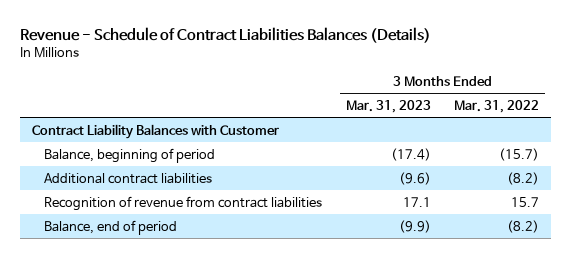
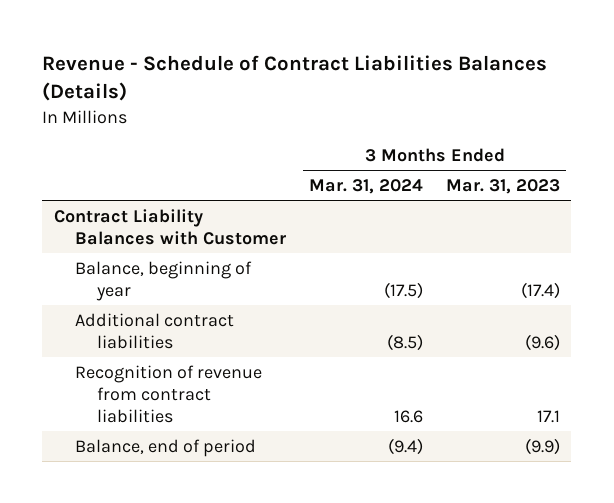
- | 3 Months Ended Mar. 31, 2023 | 3 Months Ended Mar. 31, 2022
+ | 3 Months Ended Mar. 31, 2024 | 3 Months Ended Mar. 31, 2023
- Balance, beginning of period | (17.4) | (15.7)
+ Balance, beginning of year | (17.5) | (17.4)

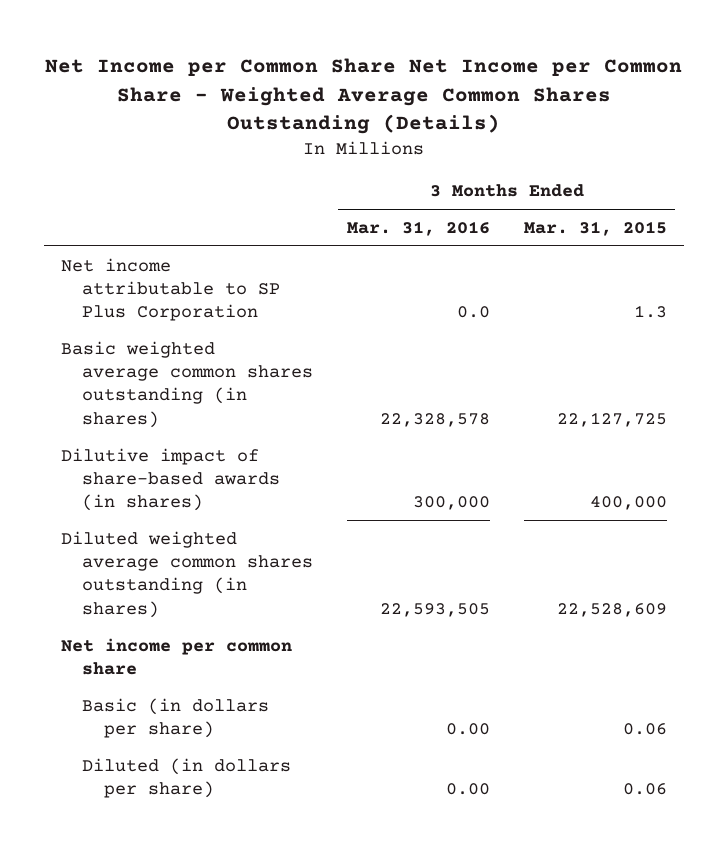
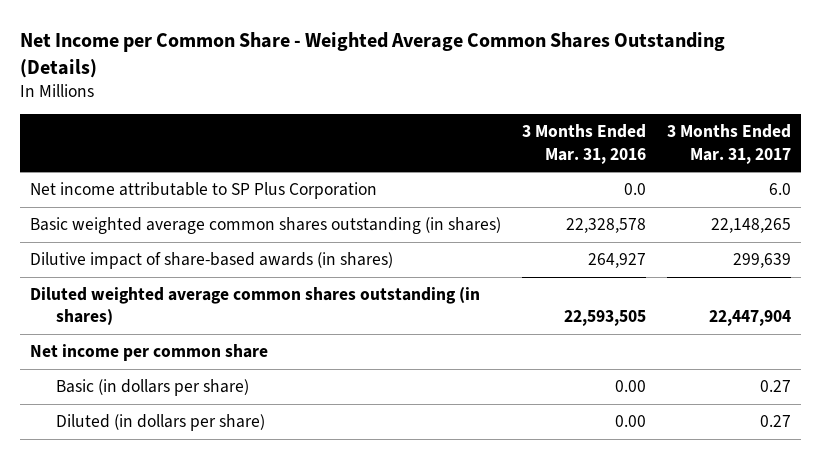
- Net Income per Common Share Net Income per Common Share - Weighted Average Common Shares Outstanding (Details)
+ Net Income per Common Share - Weighted Average Common Shares Outstanding (Details)
- | 3 Months Ended Mar. 31, 2016 | 3 Months Ended Mar. 31, 2015
+ | 3 Months Ended Mar. 31, 2016 | 3 Months Ended Mar. 31, 2017
- Dilutive impact of share-based awards (in shares) | 300,000 | 400,000
+ Dilutive impact of share-based awards (in shares) | 264,927 | 299,639

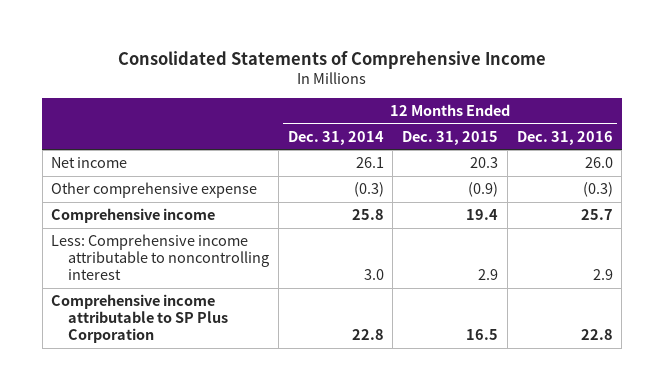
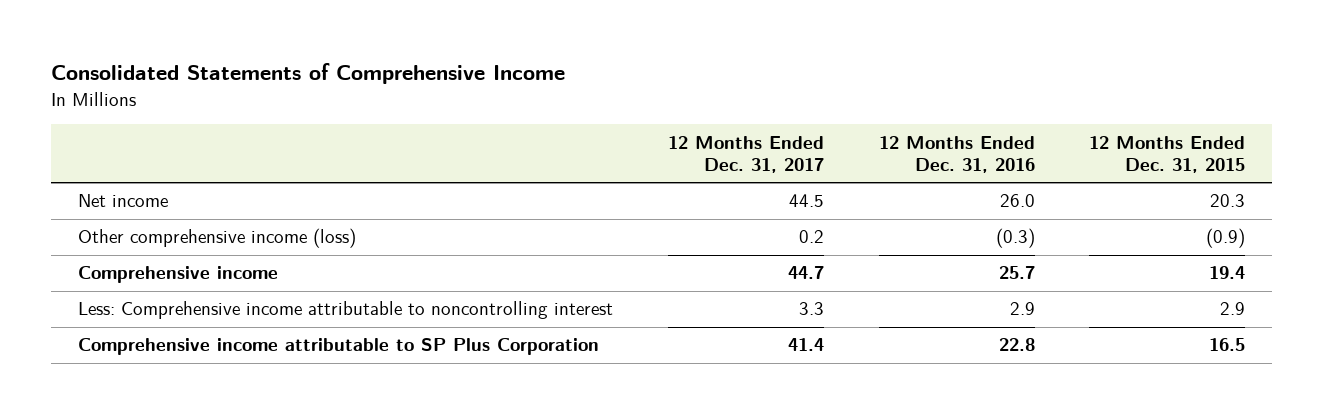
- | 12 Months Ended Dec. 31, 2014 | 12 Months Ended Dec. 31, 2015 | 12 Months Ended Dec. 31, 2016
+ | 12 Months Ended Dec. 31, 2017 | 12 Months Ended Dec. 31, 2016 | 12 Months Ended Dec. 31, 2015
- Other comprehensive expense | (0.3) | (0.9) | (0.3)
+ Other comprehensive income (loss) | 0.2 | (0.3) | (0.9)

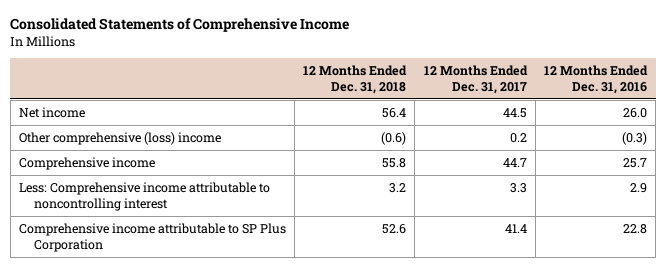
- | 12 Months Ended Dec. 31, 2017 | 12 Months Ended Dec. 31, 2016 | 12 Months Ended Dec. 31, 2015
+ | 12 Months Ended Dec. 31, 2018 | 12 Months Ended Dec. 31, 2017 | 12 Months Ended Dec. 31, 2016
- Other comprehensive income (loss) | 0.2 | (0.3) | (0.9)
+ Other comprehensive (loss) income | (0.6) | 0.2 | (0.3)

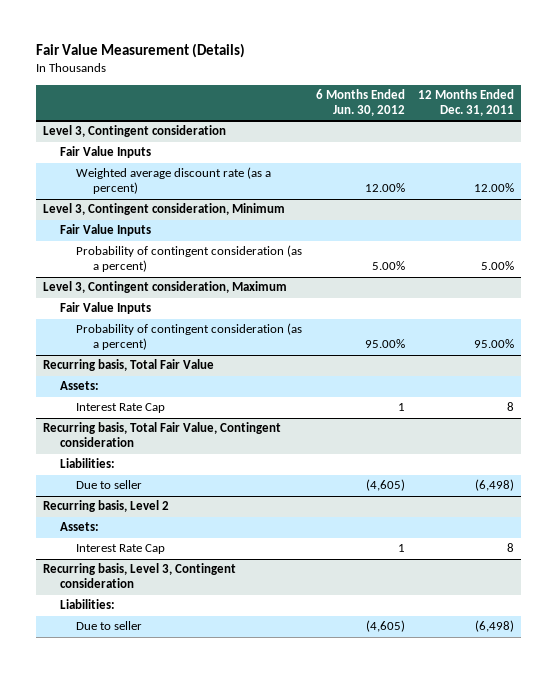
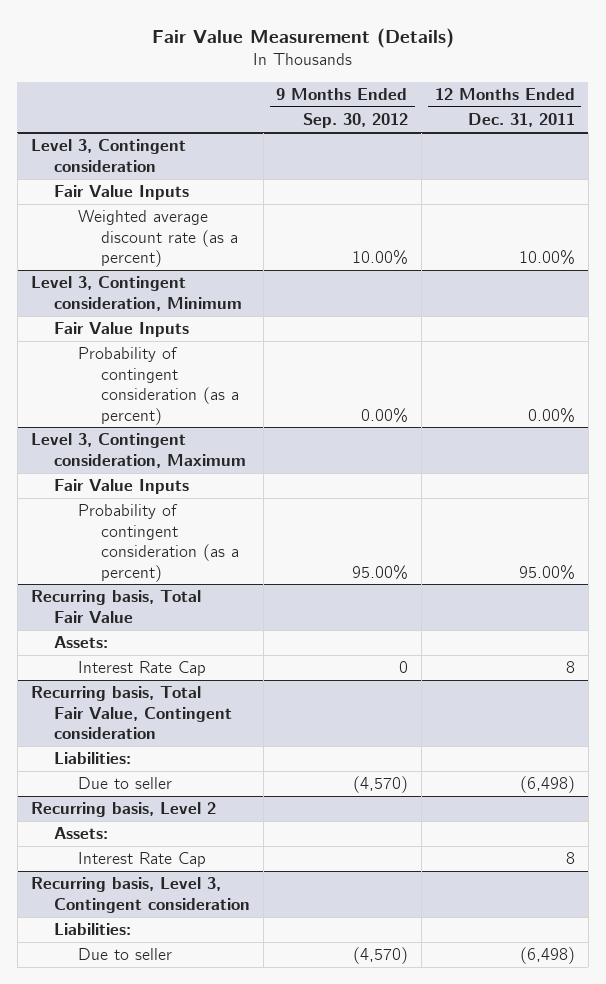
- | 6 Months Ended Jun. 30, 2012 | 12 Months Ended Dec. 31, 2011
+ | 9 Months Ended Sep. 30, 2012 | 12 Months Ended Dec. 31, 2011
@ Level 3, Contingent consideration
- Weighted average discount rate (as a percent) | 12.00% | 12.00%
+ Weighted average discount rate (as a percent) | 10.00% | 10.00%
@ Level 3, Contingent consideration, Minimum
- Probability of contingent consideration (as a percent) | 5.00% | 5.00%
+ Probability of contingent consideration (as a percent) | 0.00% | 0.00%

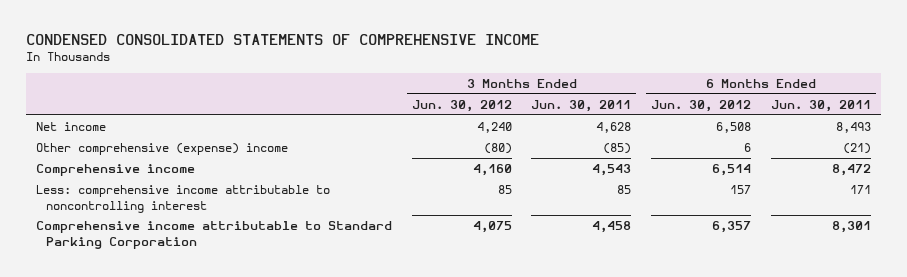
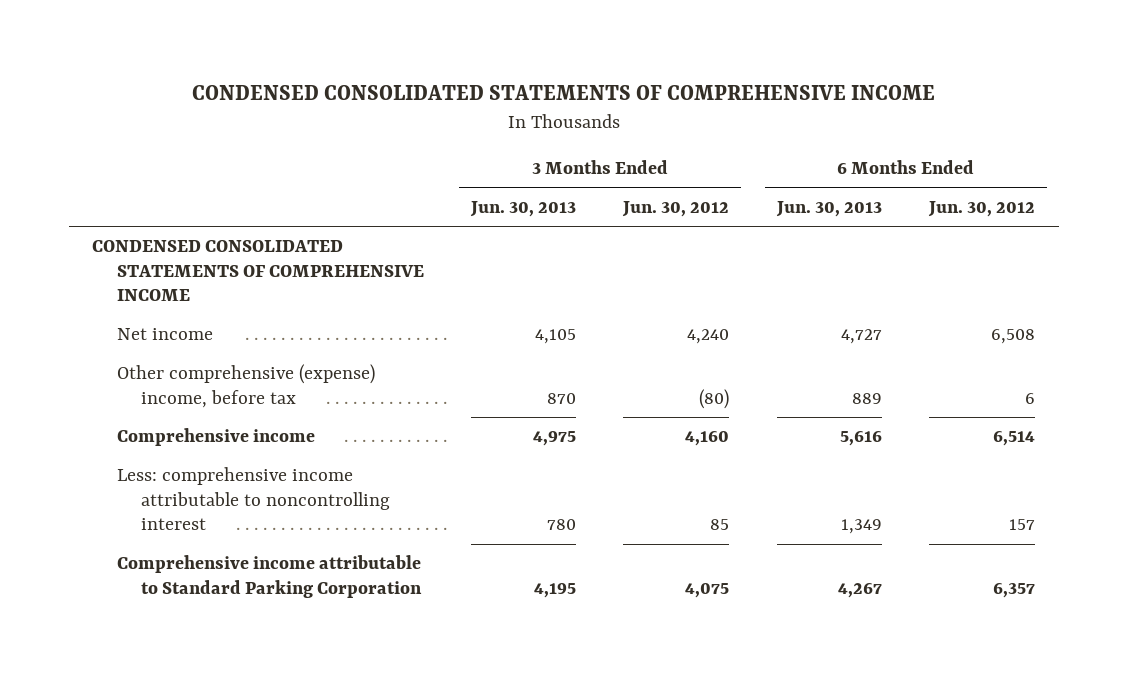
- | 3 Months Ended Jun. 30, 2012 | 3 Months Ended Jun. 30, 2011 | 6 Months Ended Jun. 30, 2012 | 6 Months Ended Jun. 30, 2011
+ | 3 Months Ended Jun. 30, 2013 | 3 Months Ended Jun. 30, 2012 | 6 Months Ended Jun. 30, 2013 | 6 Months Ended Jun. 30, 2012
+ CONDENSED CONSOLIDATED STATEMENTS OF COMPREHENSIVE INCOME
- Other comprehensive (expense) income | (80) | (85) | 6 | (21)
+ Other comprehensive (expense) income, before tax | 870 | (80) | 889 | 6

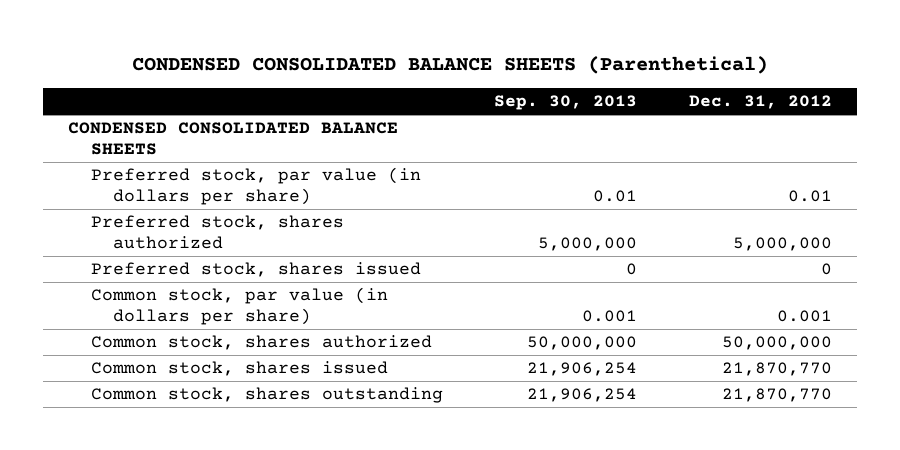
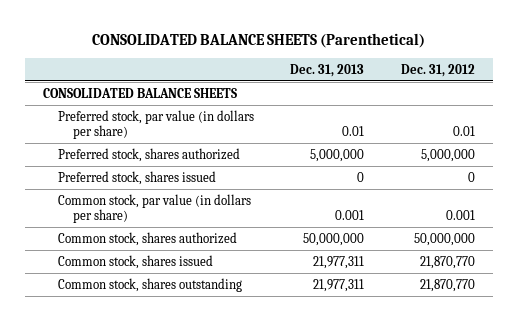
- CONDENSED CONSOLIDATED BALANCE SHEETS (Parenthetical)
+ CONSOLIDATED BALANCE SHEETS (Parenthetical)
- | Sep. 30, 2013 | Dec. 31, 2012
+ | Dec. 31, 2013 | Dec. 31, 2012
- CONDENSED CONSOLIDATED BALANCE SHEETS
+ CONSOLIDATED BALANCE SHEETS

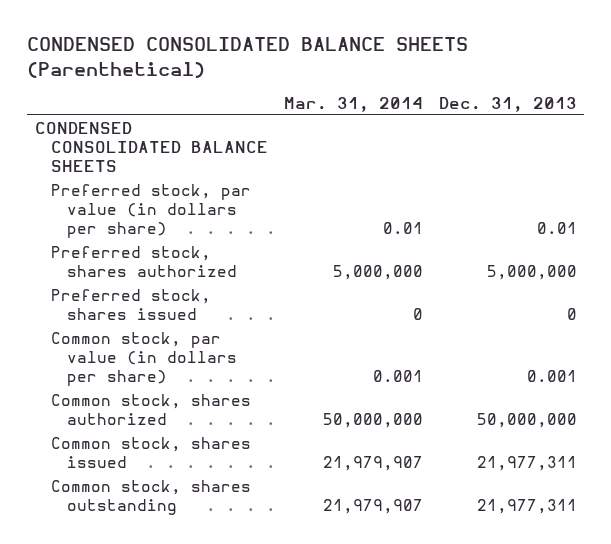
- CONSOLIDATED BALANCE SHEETS (Parenthetical)
+ CONDENSED CONSOLIDATED BALANCE SHEETS (Parenthetical)
- | Dec. 31, 2013 | Dec. 31, 2012
+ | Mar. 31, 2014 | Dec. 31, 2013
- CONSOLIDATED BALANCE SHEETS
+ CONDENSED CONSOLIDATED BALANCE SHEETS

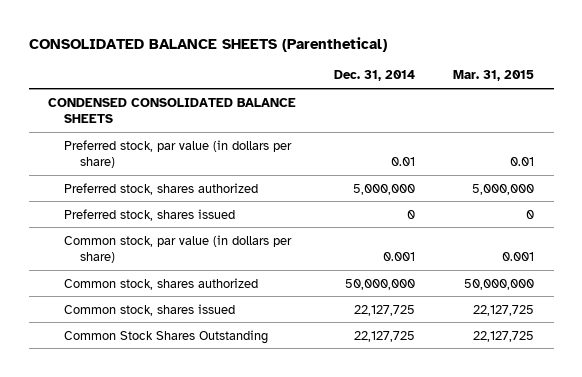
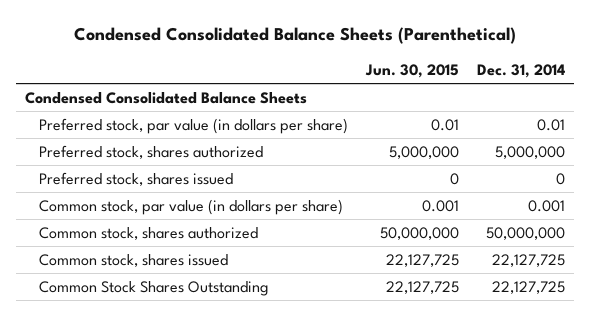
- CONSOLIDATED BALANCE SHEETS (Parenthetical)
+ Condensed Consolidated Balance Sheets (Parenthetical)
- | Dec. 31, 2014 | Mar. 31, 2015
+ | Jun. 30, 2015 | Dec. 31, 2014
- CONDENSED CONSOLIDATED BALANCE SHEETS
+ Condensed Consolidated Balance Sheets

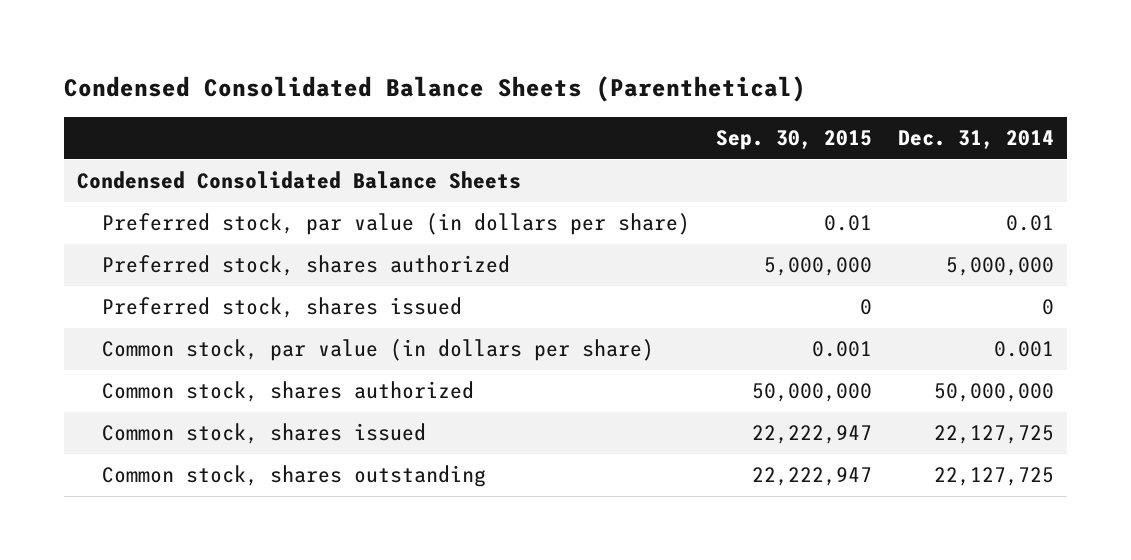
- | Jun. 30, 2015 | Dec. 31, 2014
+ | Sep. 30, 2015 | Dec. 31, 2014
- Common Stock Shares Outstanding | 22,127,725 | 22,127,725
+ Common stock, shares outstanding | 22,222,947 | 22,127,725

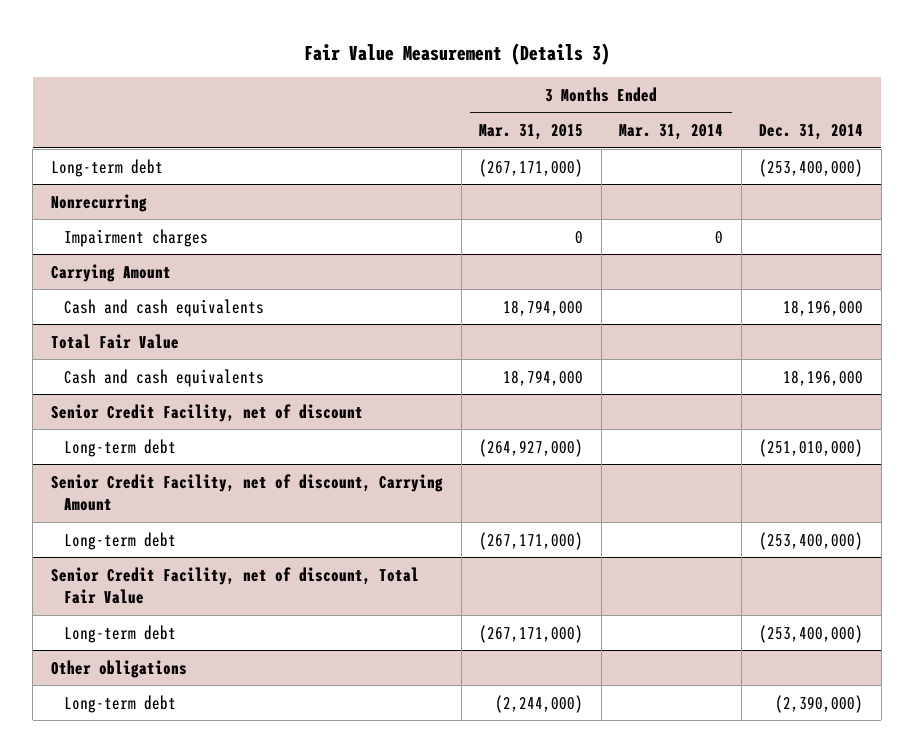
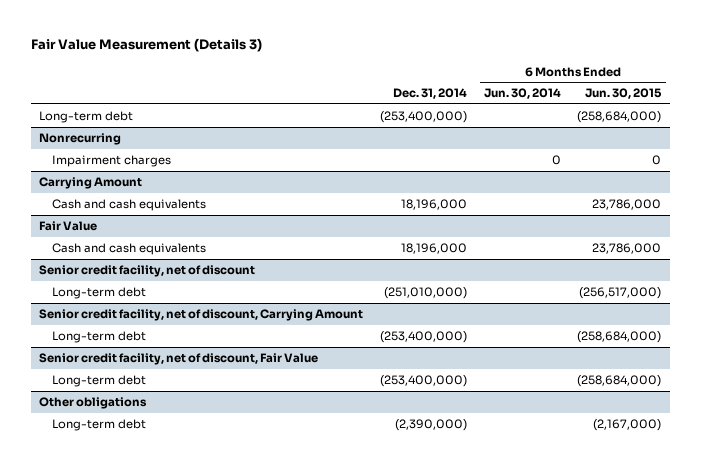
- | 3 Months Ended Mar. 31, 2015 | 3 Months Ended Mar. 31, 2014 | Dec. 31, 2014
+ | Dec. 31, 2014 | 6 Months Ended Jun. 30, 2014 | 6 Months Ended Jun. 30, 2015
- Total Fair Value
+ Fair Value
- Senior Credit Facility, net of discount
+ Senior credit facility, net of discount
- Senior Credit Facility, net of discount, Carrying Amount
+ Senior credit facility, net of discount, Carrying Amount
- Senior Credit Facility, net of discount, Total Fair Value
+ Senior credit facility, net of discount, Fair Value

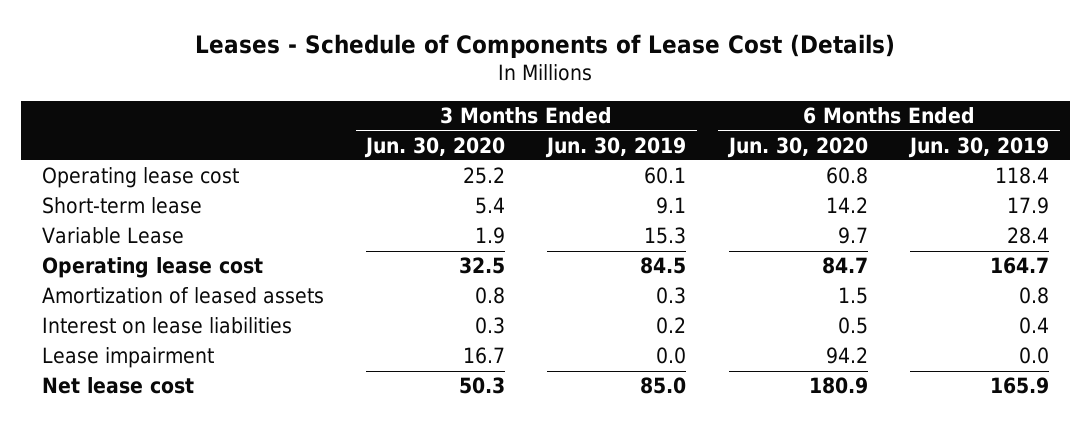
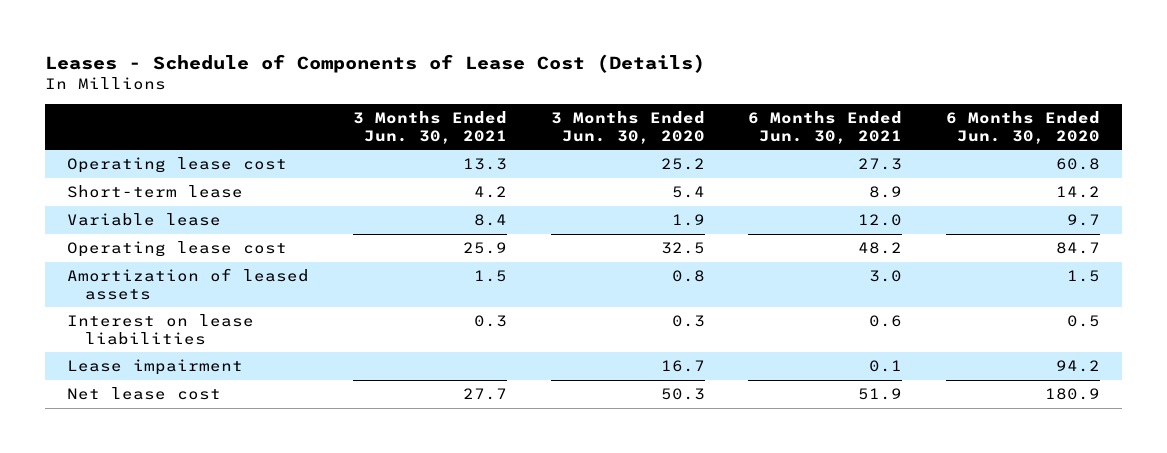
- | 3 Months Ended Jun. 30, 2020 | 3 Months Ended Jun. 30, 2019 | 6 Months Ended Jun. 30, 2020 | 6 Months Ended Jun. 30, 2019
+ | 3 Months Ended Jun. 30, 2021 | 3 Months Ended Jun. 30, 2020 | 6 Months Ended Jun. 30, 2021 | 6 Months Ended Jun. 30, 2020
- Variable Lease | 1.9 | 15.3 | 9.7 | 28.4
+ Variable lease | 8.4 | 1.9 | 12.0 | 9.7

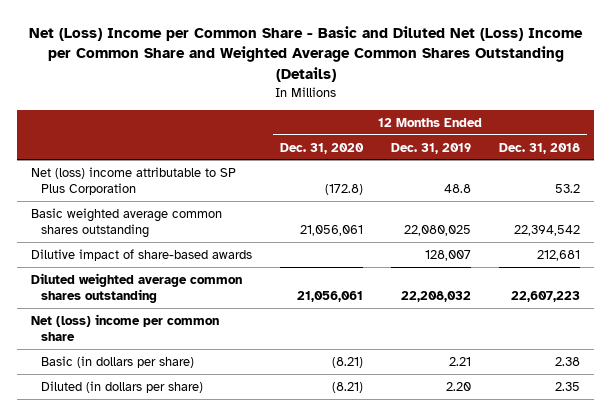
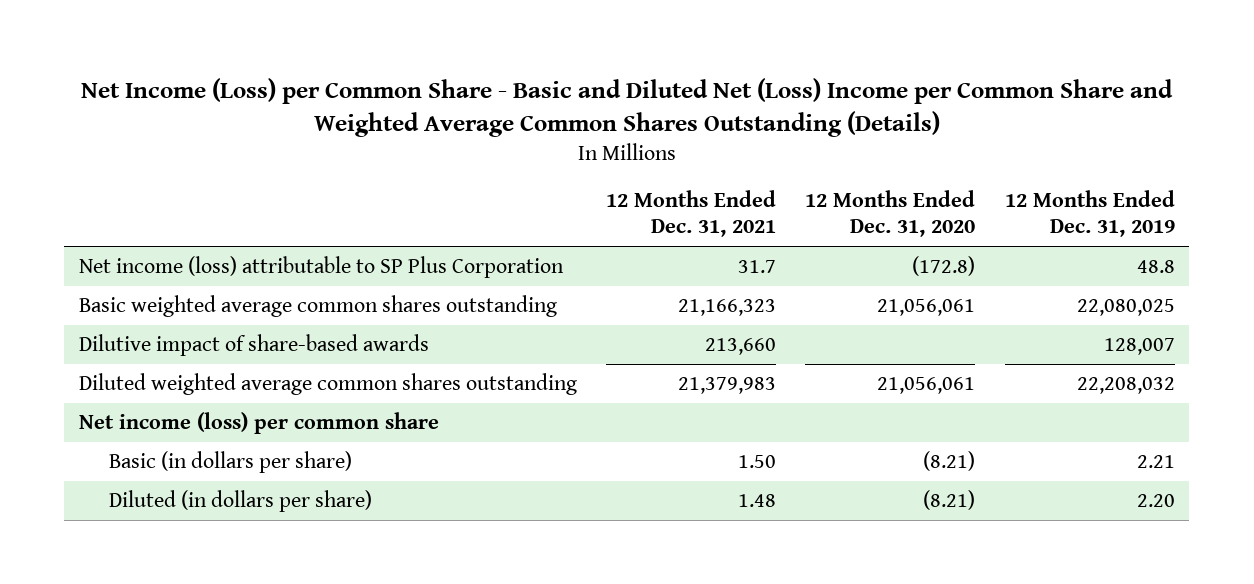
- Net (Loss) Income per Common Share - Basic and Diluted Net (Loss) Income per Common Share and Weighted Average Common Shares Outstanding (Details)
+ Net Income (Loss) per Common Share - Basic and Diluted Net (Loss) Income per Common Share and Weighted Average Common Shares Outstanding (Details)
- | 12 Months Ended Dec. 31, 2020 | 12 Months Ended Dec. 31, 2019 | 12 Months Ended Dec. 31, 2018
+ | 12 Months Ended Dec. 31, 2021 | 12 Months Ended Dec. 31, 2020 | 12 Months Ended Dec. 31, 2019
- Net (loss) income attributable to SP Plus Corporation | (172.8) | 48.8 | 53.2
+ Net income (loss) attributable to SP Plus Corporation | 31.7 | (172.8) | 48.8
- Net (loss) income per common share
+ Net income (loss) per common share

